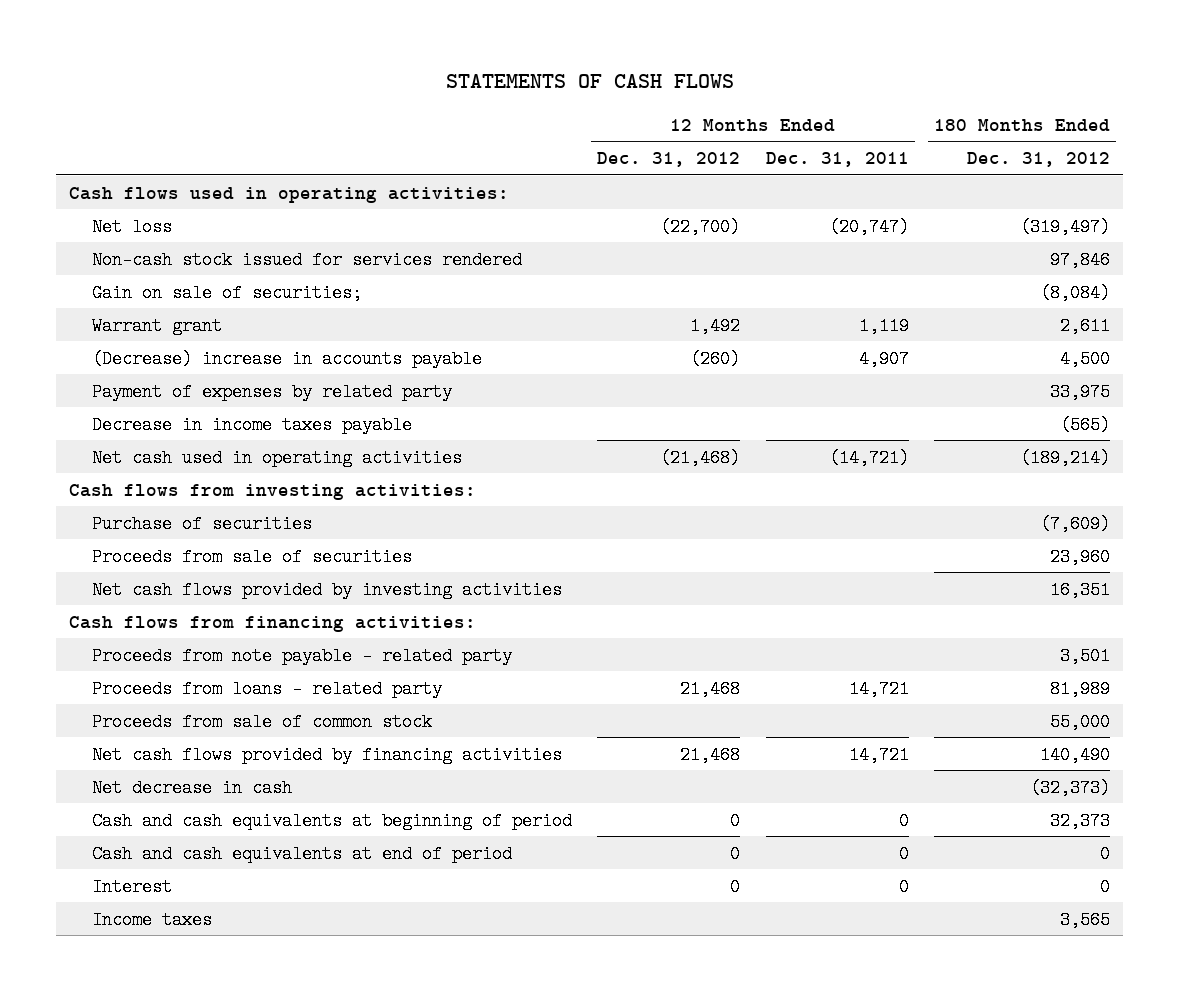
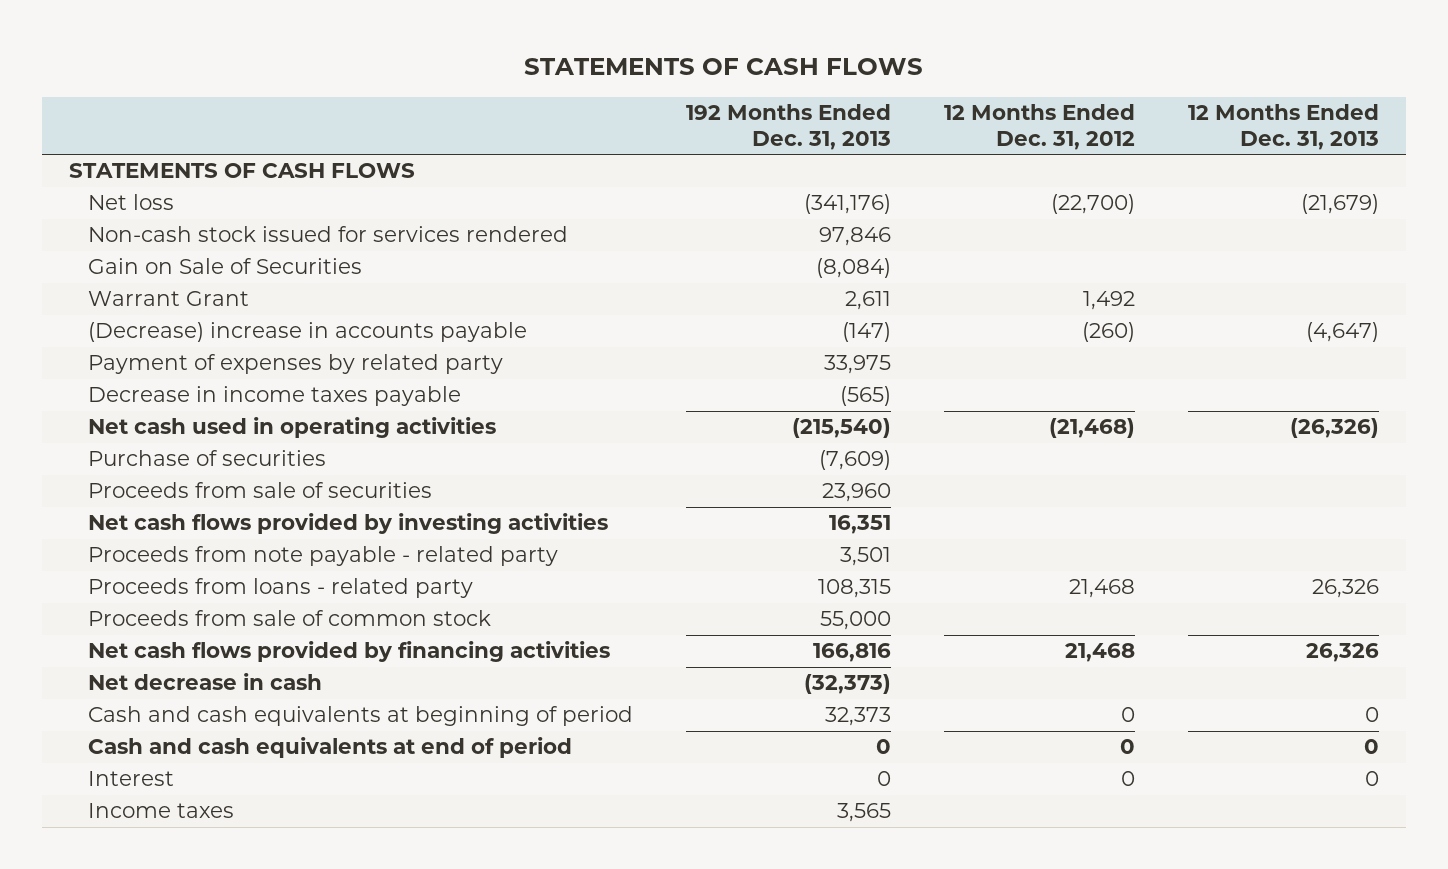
- | 12 Months Ended Dec. 31, 2012 | 12 Months Ended Dec. 31, 2011 | 180 Months Ended Dec. 31, 2012
+ | 192 Months Ended Dec. 31, 2013 | 12 Months Ended Dec. 31, 2012 | 12 Months Ended Dec. 31, 2013
- Cash flows used in operating activities:
+ STATEMENTS OF CASH FLOWS
- Gain on sale of securities; | | | (8,084)
- Warrant grant | 1,492 | 1,119 | 2,611
+ Gain on Sale of Securities | (8,084) | |
+ Warrant Grant | 2,611 | 1,492 |
- Cash flows from investing activities:
- Cash flows from financing activities:

